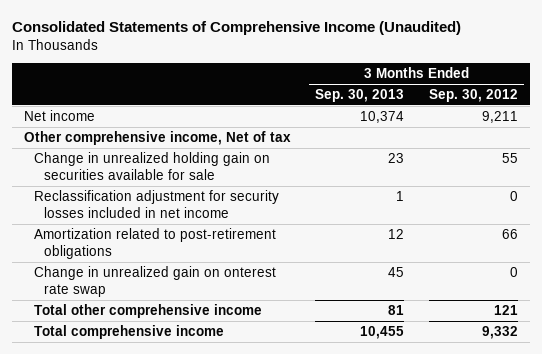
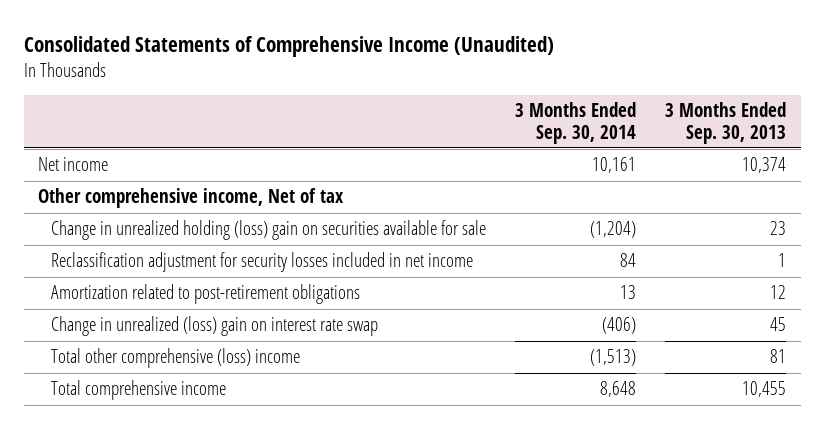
- | 3 Months Ended Sep. 30, 2013 | 3 Months Ended Sep. 30, 2012
+ | 3 Months Ended Sep. 30, 2014 | 3 Months Ended Sep. 30, 2013
- Change in unrealized holding gain on securities available for sale | 23 | 55
+ Change in unrealized holding (loss) gain on securities available for sale | (1,204) | 23
- Change in unrealized gain on onterest rate swap | 45 | 0
- Total other comprehensive income | 81 | 121
+ Change in unrealized (loss) gain on interest rate swap | (406) | 45
+ Total other comprehensive (loss) income | (1,513) | 81

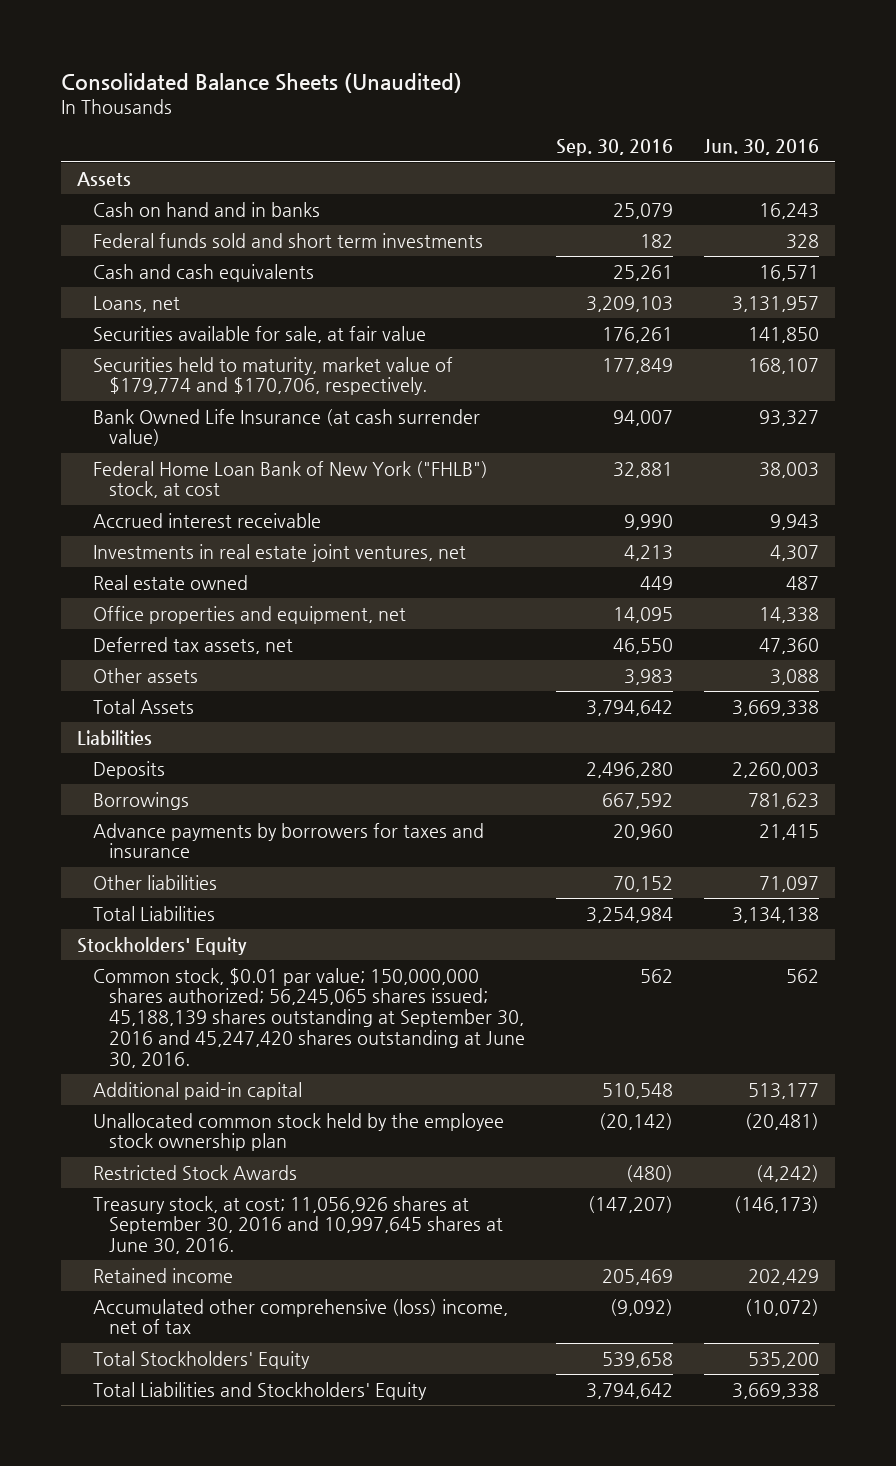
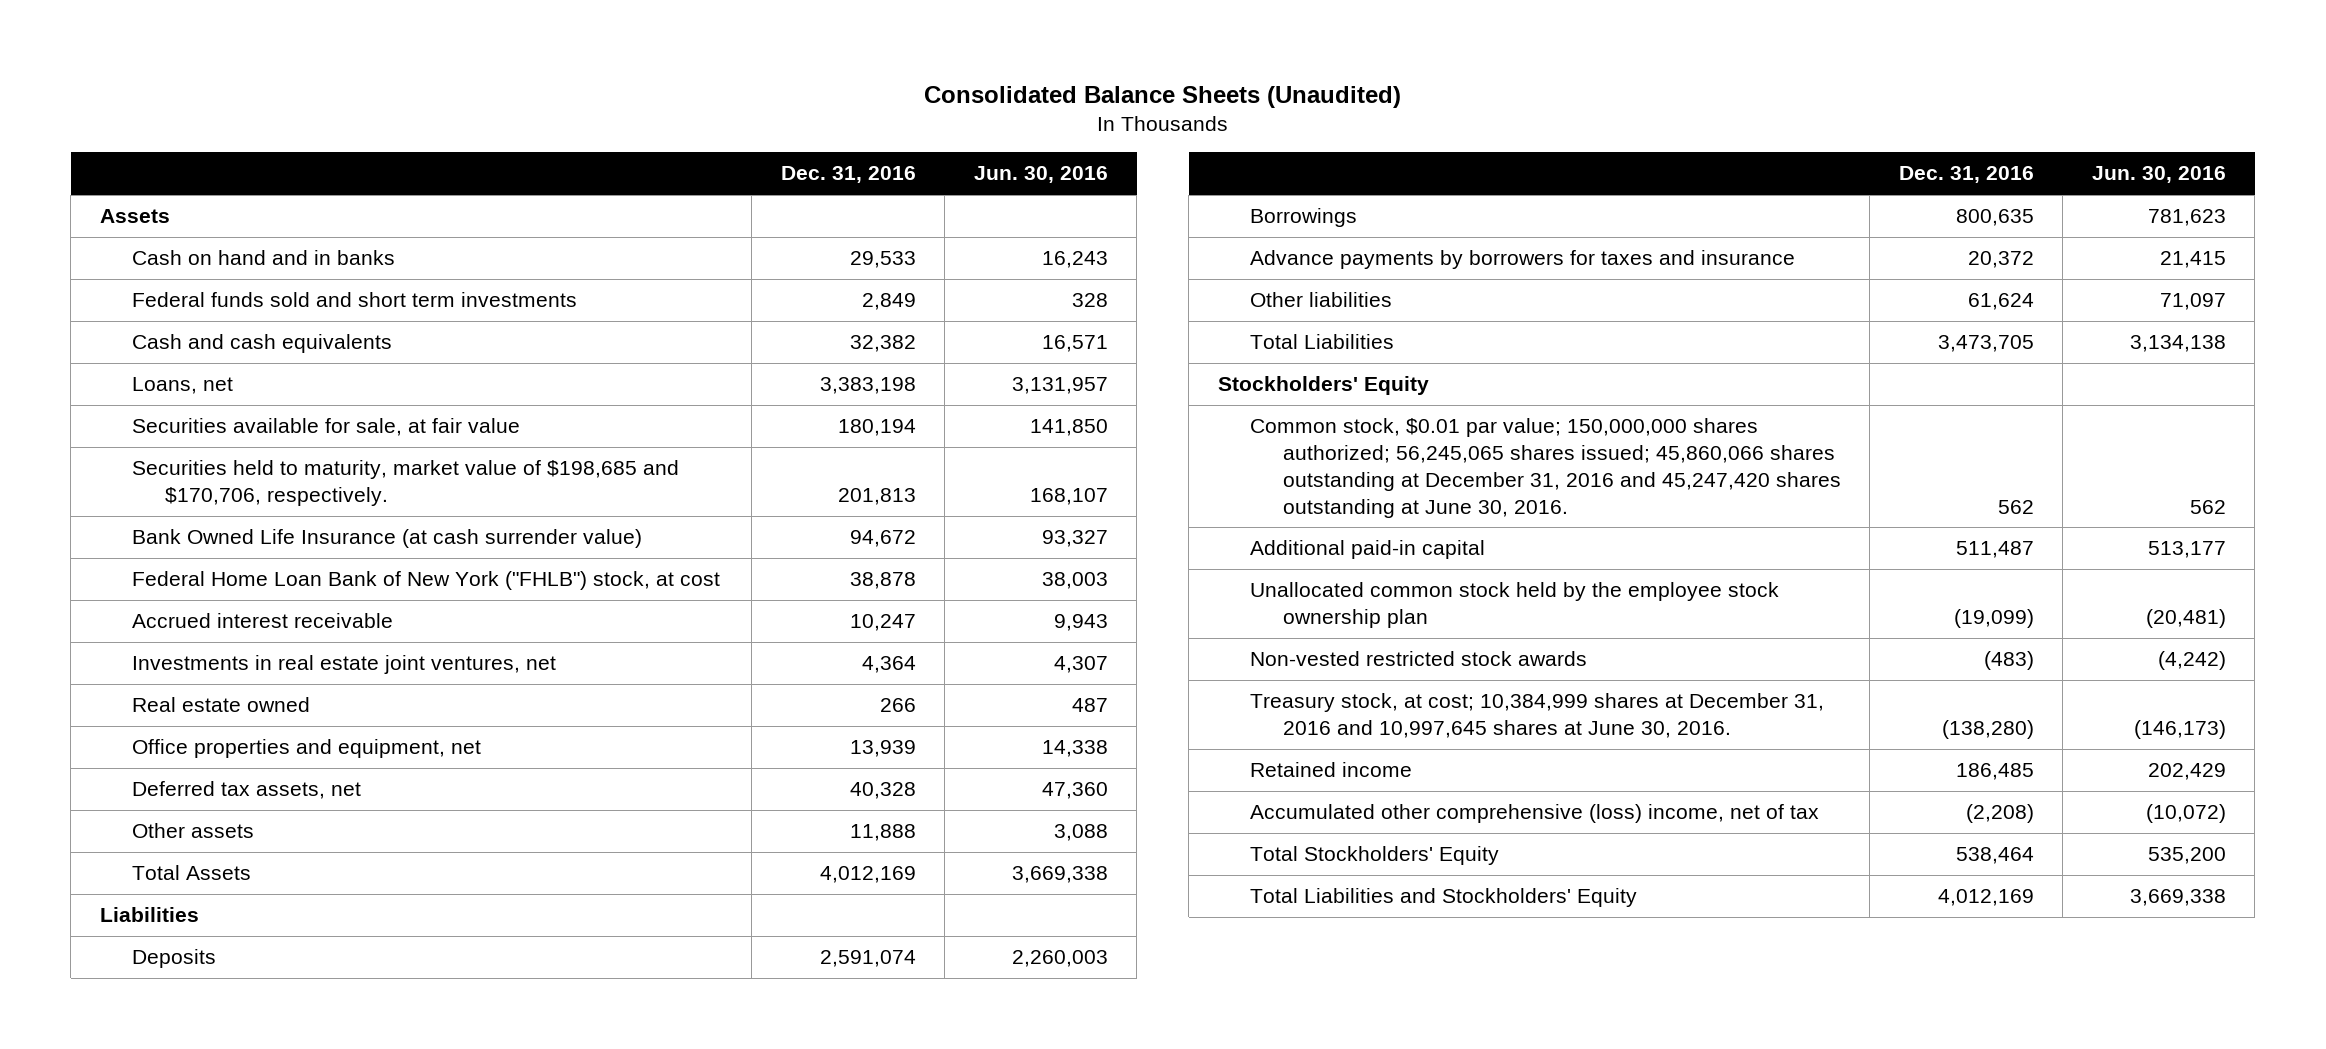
- | Sep. 30, 2016 | Jun. 30, 2016
+ | Dec. 31, 2016 | Jun. 30, 2016
- Securities held to maturity, market value of $179,774 and $170,706, respectively. | 177,849 | 168,107
+ Securities held to maturity, market value of $198,685 and $170,706, respectively. | 201,813 | 168,107
- Common stock, $0.01 par value; 150,000,000 shares authorized; 56,245,065 shares issued; 45,188,139 shares outstanding at September 30, 2016 and 45,247,420 shares outstanding at June 30, 2016. | 562 | 562
+ Common stock, $0.01 par value; 150,000,000 shares authorized; 56,245,065 shares issued; 45,860,066 shares outstanding at December 31, 2016 and 45,247,420 shares outstanding at June 30, 2016. | 562 | 562
- Restricted Stock Awards | (480) | (4,242)
- Treasury stock, at cost; 11,056,926 shares at September 30, 2016 and 10,997,645 shares at June 30, 2016. | (147,207) | (146,173)
+ Non-vested restricted stock awards | (483) | (4,242)
+ Treasury stock, at cost; 10,384,999 shares at December 31, 2016 and 10,997,645 shares at June 30, 2016. | (138,280) | (146,173)

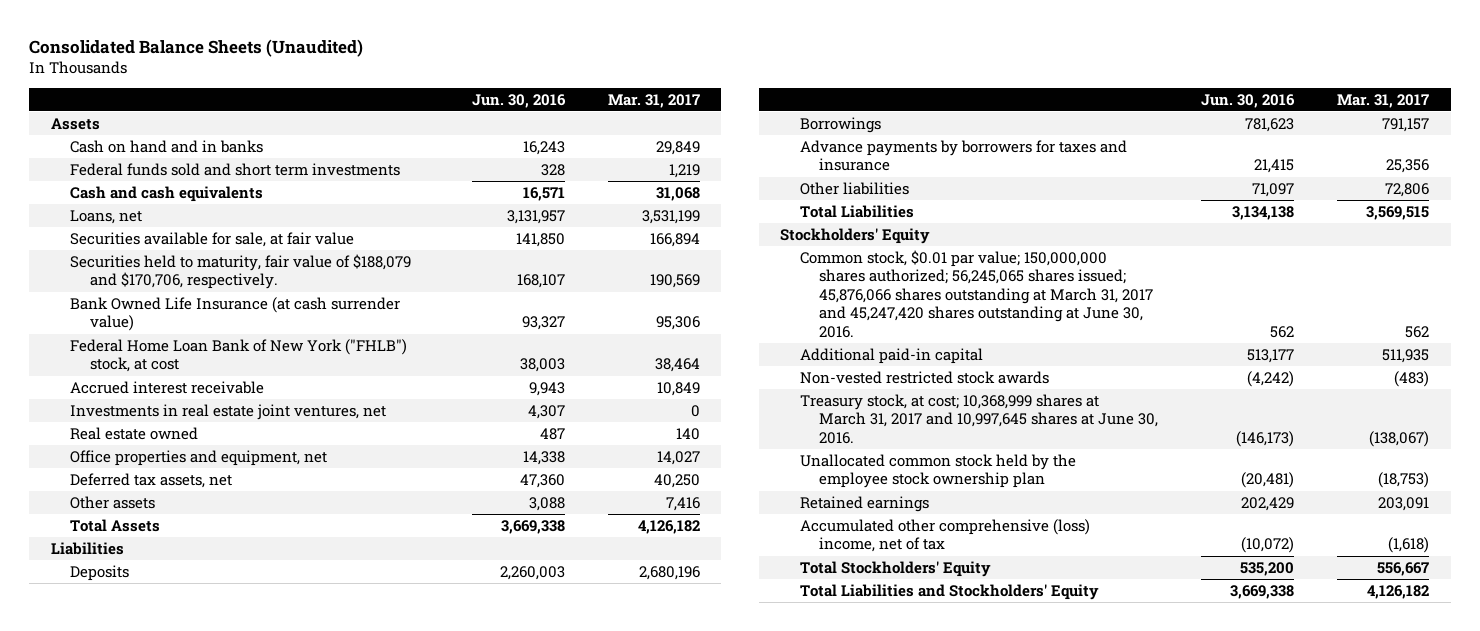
- | Dec. 31, 2016 | Jun. 30, 2016
+ | Jun. 30, 2016 | Mar. 31, 2017
- Securities held to maturity, market value of $198,685 and $170,706, respectively. | 201,813 | 168,107
+ Securities held to maturity, fair value of $188,079 and $170,706, respectively. | 168,107 | 190,569
- Common stock, $0.01 par value; 150,000,000 shares authorized; 56,245,065 shares issued; 45,860,066 shares outstanding at December 31, 2016 and 45,247,420 shares outstanding at June 30, 2016. | 562 | 562
+ Common stock, $0.01 par value; 150,000,000 shares authorized; 56,245,065 shares issued; 45,876,066 shares outstanding at March 31, 2017 and 45,247,420 shares outstanding at June 30, 2016. | 562 | 562
- Treasury stock, at cost; 10,384,999 shares at December 31, 2016 and 10,997,645 shares at June 30, 2016. | (138,280) | (146,173)
- Retained income | 186,485 | 202,429
+ Treasury stock, at cost; 10,368,999 shares at March 31, 2017 and 10,997,645 shares at June 30, 2016. | (146,173) | (138,067)
moved down: Unallocated common stock held by the employee stock ownership plan | (20,481) | (18,753)
+ Retained earnings | 202,429 | 203,091

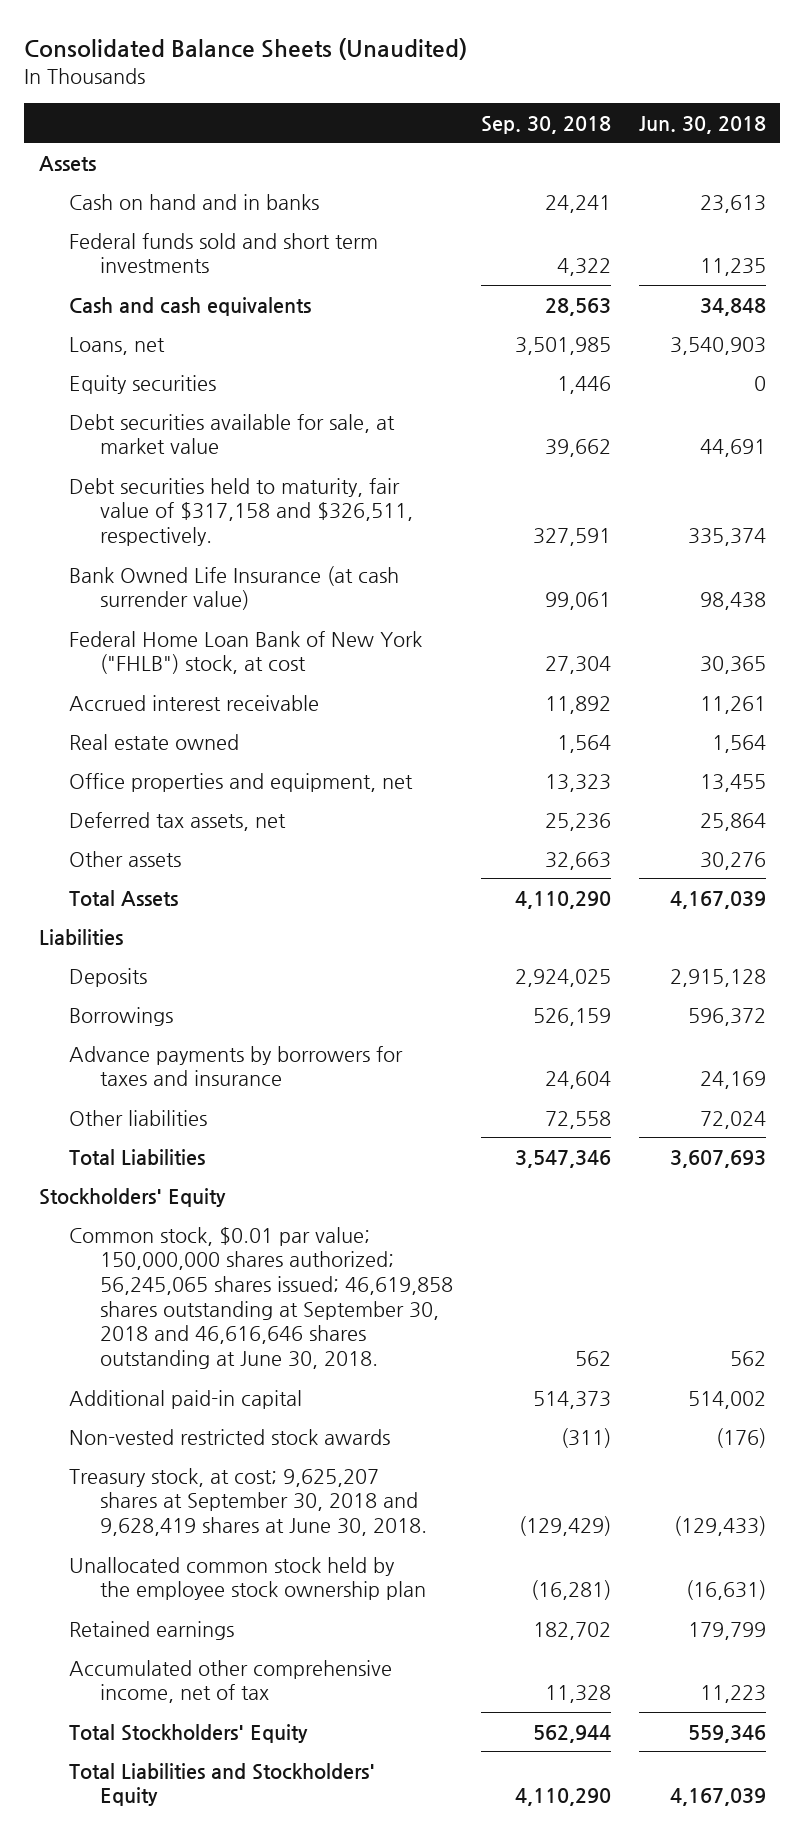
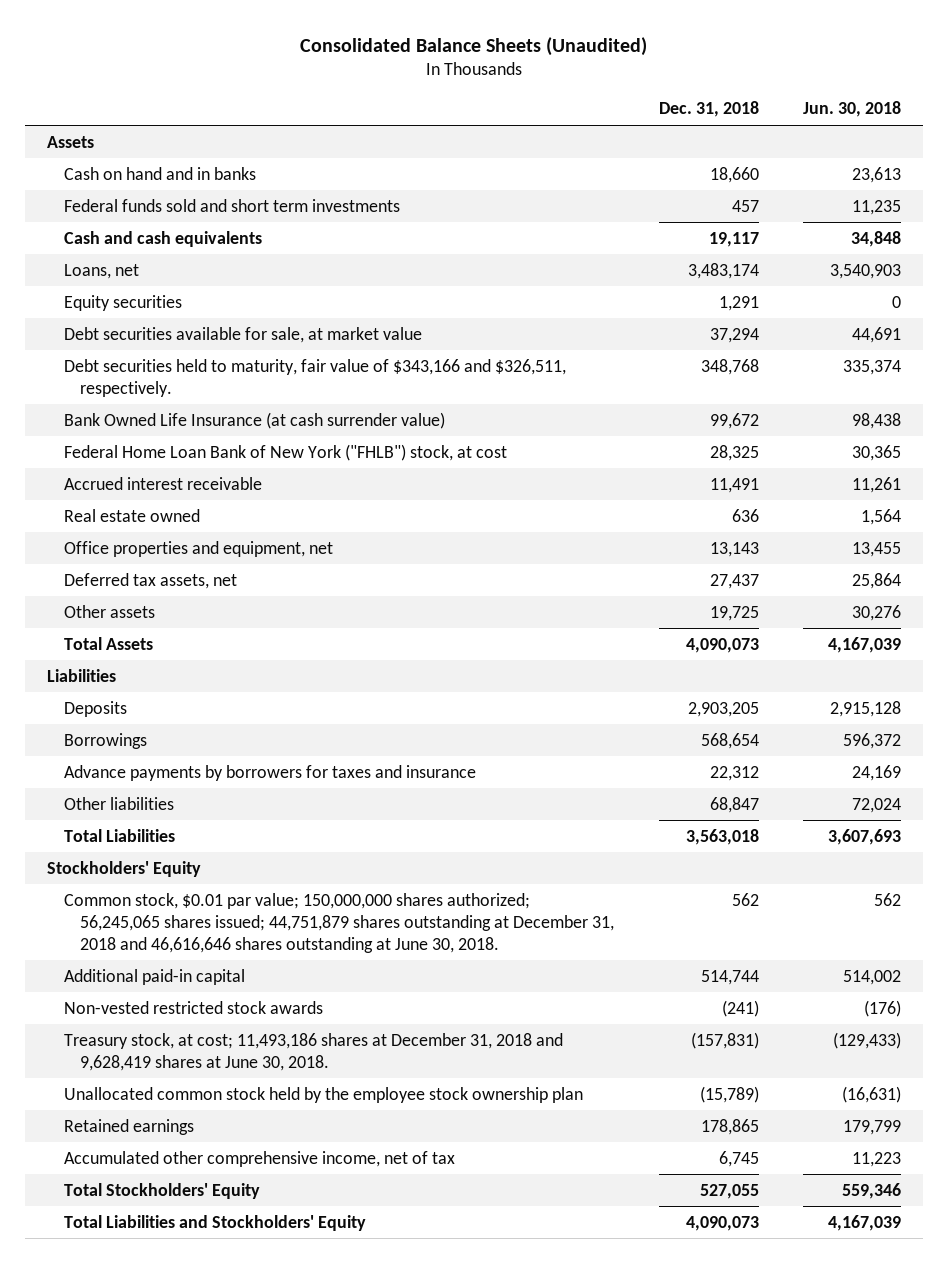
- | Sep. 30, 2018 | Jun. 30, 2018
+ | Dec. 31, 2018 | Jun. 30, 2018
- Debt securities held to maturity, fair value of $317,158 and $326,511, respectively. | 327,591 | 335,374
+ Debt securities held to maturity, fair value of $343,166 and $326,511, respectively. | 348,768 | 335,374
- Common stock, $0.01 par value; 150,000,000 shares authorized; 56,245,065 shares issued; 46,619,858 shares outstanding at September 30, 2018 and 46,616,646 shares outstanding at June 30, 2018. | 562 | 562
+ Common stock, $0.01 par value; 150,000,000 shares authorized; 56,245,065 shares issued; 44,751,879 shares outstanding at December 31, 2018 and 46,616,646 shares outstanding at June 30, 2018. | 562 | 562
- Treasury stock, at cost; 9,625,207 shares at September 30, 2018 and 9,628,419 shares at June 30, 2018. | (129,429) | (129,433)
+ Treasury stock, at cost; 11,493,186 shares at December 31, 2018 and 9,628,419 shares at June 30, 2018. | (157,831) | (129,433)

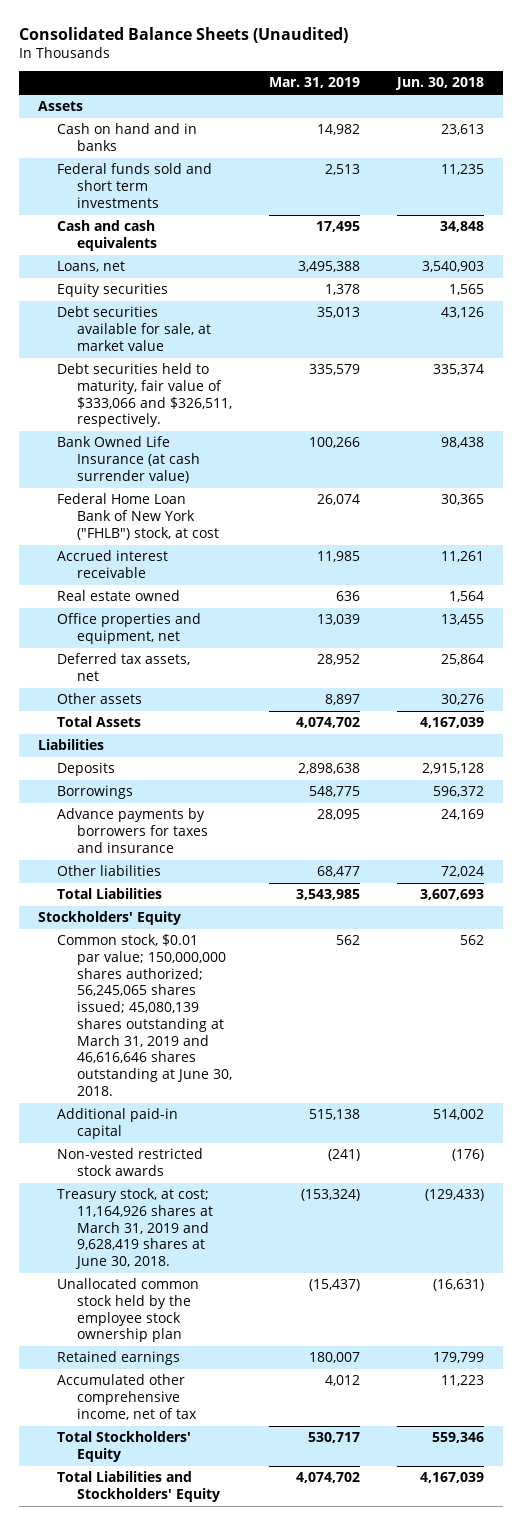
- | Dec. 31, 2018 | Jun. 30, 2018
+ | Mar. 31, 2019 | Jun. 30, 2018
- Equity securities | 1,291 | 0
- Debt securities available for sale, at market value | 37,294 | 44,691
- Debt securities held to maturity, fair value of $343,166 and $326,511, respectively. | 348,768 | 335,374
+ Equity securities | 1,378 | 1,565
+ Debt securities available for sale, at market value | 35,013 | 43,126
+ Debt securities held to maturity, fair value of $333,066 and $326,511, respectively. | 335,579 | 335,374
- Common stock, $0.01 par value; 150,000,000 shares authorized; 56,245,065 shares issued; 44,751,879 shares outstanding at December 31, 2018 and 46,616,646 shares outstanding at June 30, 2018. | 562 | 562
+ Common stock, $0.01 par value; 150,000,000 shares authorized; 56,245,065 shares issued; 45,080,139 shares outstanding at March 31, 2019 and 46,616,646 shares outstanding at June 30, 2018. | 562 | 562
- Treasury stock, at cost; 11,493,186 shares at December 31, 2018 and 9,628,419 shares at June 30, 2018. | (157,831) | (129,433)
+ Treasury stock, at cost; 11,164,926 shares at March 31, 2019 and 9,628,419 shares at June 30, 2018. | (153,324) | (129,433)

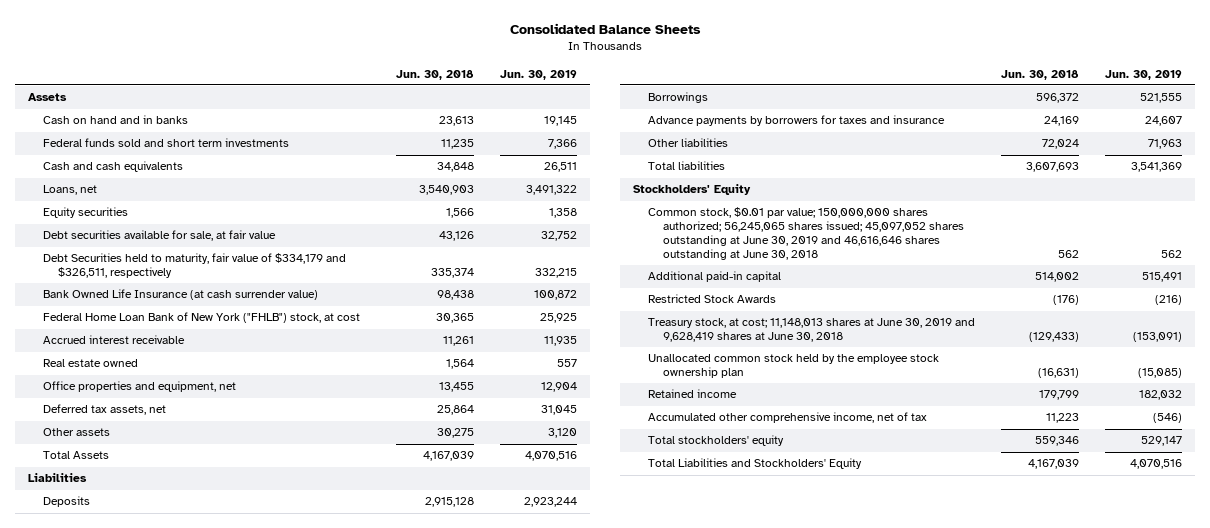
- Consolidated Balance Sheets (Unaudited)
+ Consolidated Balance Sheets
- | Mar. 31, 2019 | Jun. 30, 2018
+ | Jun. 30, 2018 | Jun. 30, 2019
- Equity securities | 1,378 | 1,565
- Debt securities available for sale, at market value | 35,013 | 43,126
- Debt securities held to maturity, fair value of $333,066 and $326,511, respectively. | 335,579 | 335,374
+ Equity securities | 1,566 | 1,358
+ Debt securities available for sale, at fair value | 43,126 | 32,752
+ Debt Securities held to maturity, fair value of $334,179 and $326,511, respectively | 335,374 | 332,215
- Other assets | 8,897 | 30,276
+ Other assets | 30,275 | 3,120
- Total Liabilities | 3,543,985 | 3,607,693
+ Total liabilities | 3,607,693 | 3,541,369
- Common stock, $0.01 par value; 150,000,000 shares authorized; 56,245,065 shares issued; 45,080,139 shares outstanding at March 31, 2019 and 46,616,646 shares outstanding at June 30, 2018. | 562 | 562
+ Common stock, $0.01 par value; 150,000,000 shares authorized; 56,245,065 shares issued; 45,097,052 shares outstanding at June 30, 2019 and 46,616,646 shares outstanding at June 30, 2018 | 562 | 562
- Non-vested restricted stock awards | (241) | (176)
- Treasury stock, at cost; 11,164,926 shares at March 31, 2019 and 9,628,419 shares at June 30, 2018. | (153,324) | (129,433)
+ Restricted Stock Awards | (176) | (216)
+ Treasury stock, at cost; 11,148,013 shares at June 30, 2019 and 9,628,419 shares at June 30, 2018 | (129,433) | (153,091)
- Retained earnings | 180,007 | 179,799
+ Retained income | 179,799 | 182,032
- Total Stockholders' Equity | 530,717 | 559,346
+ Total stockholders' equity | 559,346 | 529,147

